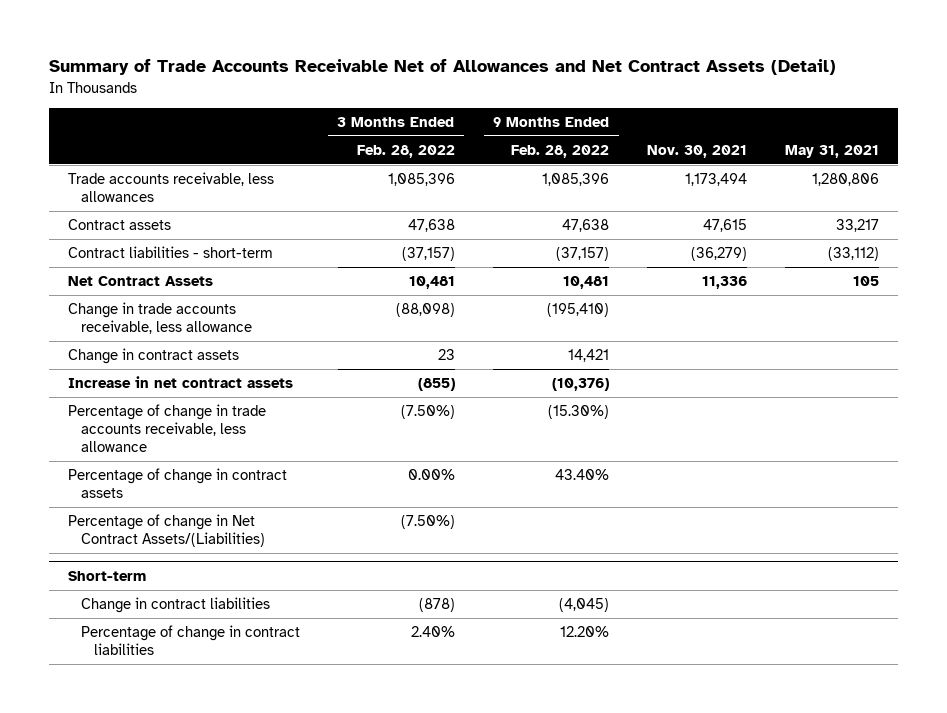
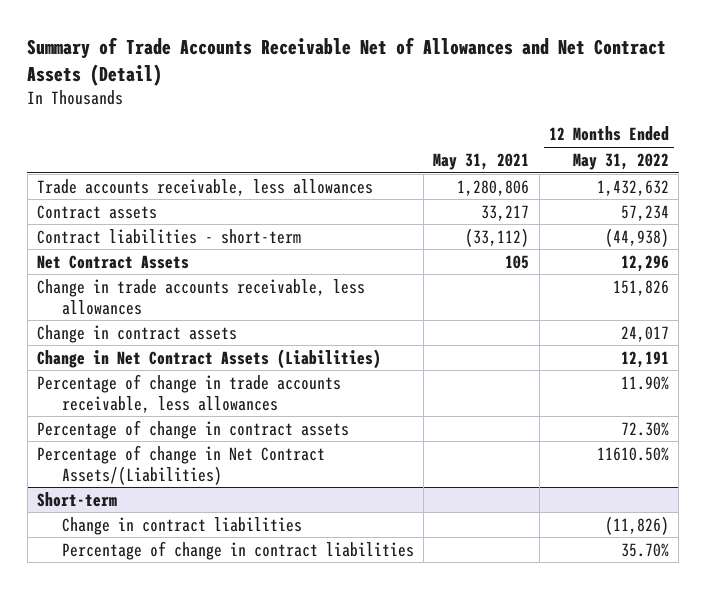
- | 3 Months Ended Feb. 28, 2022 | 9 Months Ended Feb. 28, 2022 | Nov. 30, 2021 | May 31, 2021
+ | May 31, 2021 | 12 Months Ended May 31, 2022
- Change in trade accounts receivable, less allowance | (88,098) | (195,410) | |
+ Change in trade accounts receivable, less allowances | | 151,826
- Increase in net contract assets | (855) | (10,376) | |
- Percentage of change in trade accounts receivable, less allowance | (7.50%) | (15.30%) | |
+ Change in Net Contract Assets (Liabilities) | | 12,191
+ Percentage of change in trade accounts receivable, less allowances | | 11.90%

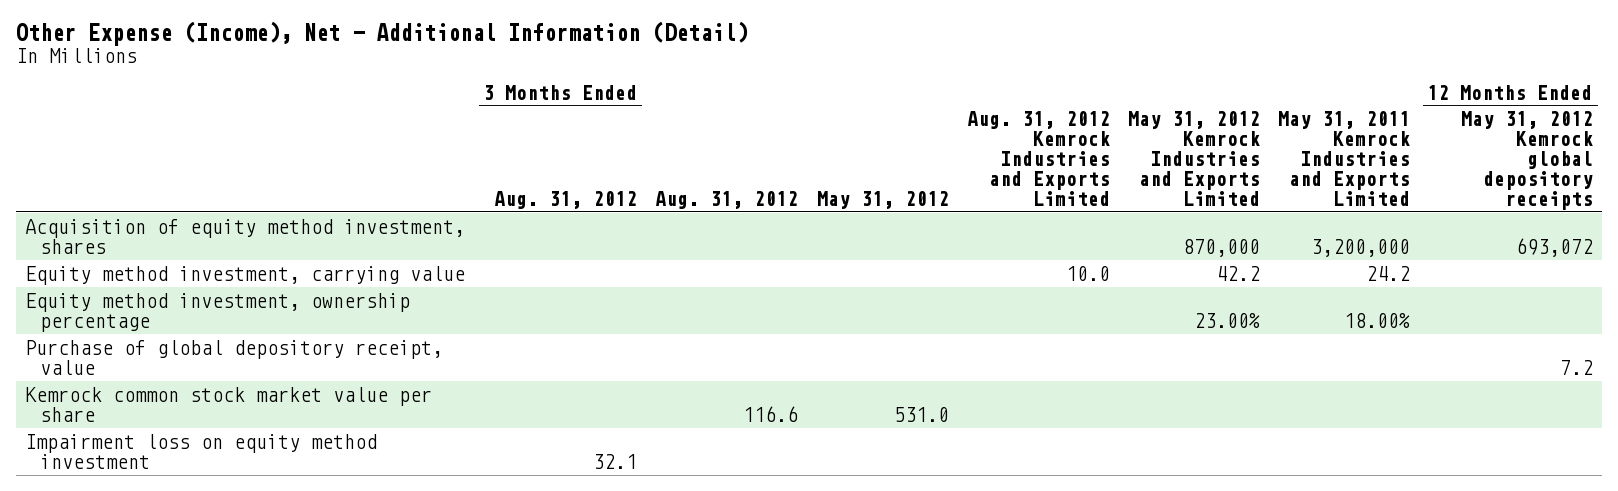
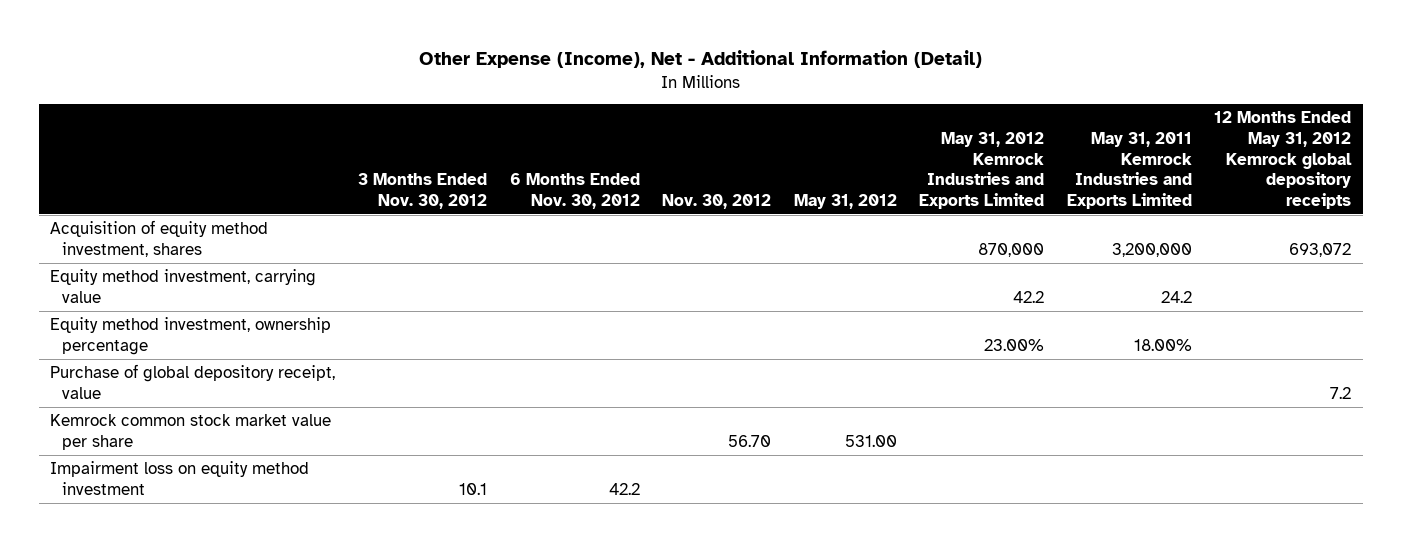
- | 3 Months Ended Aug. 31, 2012 | Aug. 31, 2012 | May 31, 2012 | Aug. 31, 2012 Kemrock Industries and Exports Limited | May 31, 2012 Kemrock Industries and Exports Limited | May 31, 2011 Kemrock Industries and Exports Limited | 12 Months Ended May 31, 2012 Kemrock global depository receipts
+ | 3 Months Ended Nov. 30, 2012 | 6 Months Ended Nov. 30, 2012 | Nov. 30, 2012 | May 31, 2012 | May 31, 2012 Kemrock Industries and Exports Limited | May 31, 2011 Kemrock Industries and Exports Limited | 12 Months Ended May 31, 2012 Kemrock global depository receipts
- Kemrock common stock market value per share | | 116.6 | 531.0 | | | |
+ Kemrock common stock market value per share | | | 56.70 | 531.00 | | |

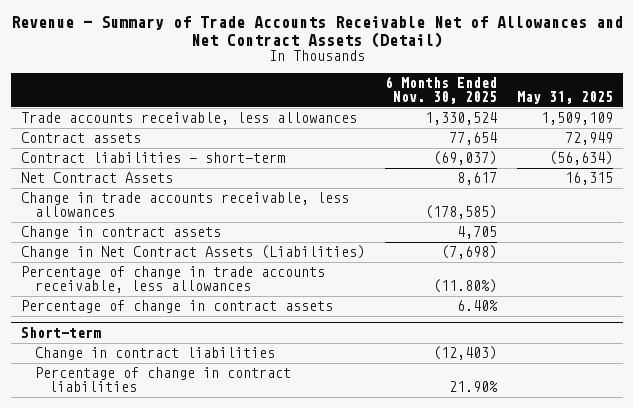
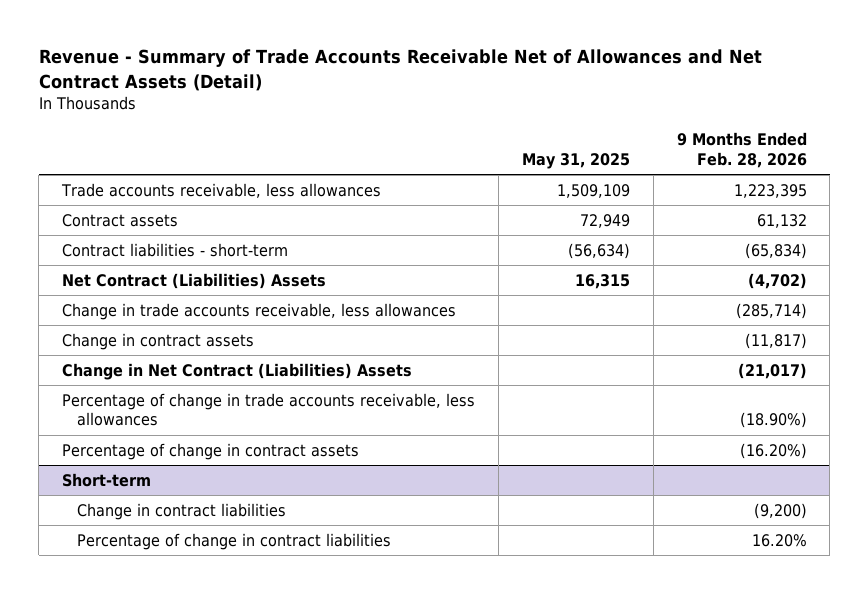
- | 6 Months Ended Nov. 30, 2025 | May 31, 2025
+ | May 31, 2025 | 9 Months Ended Feb. 28, 2026
- Net Contract Assets | 8,617 | 16,315
+ Net Contract (Liabilities) Assets | 16,315 | (4,702)
- Change in Net Contract Assets (Liabilities) | (7,698) |
+ Change in Net Contract (Liabilities) Assets | | (21,017)

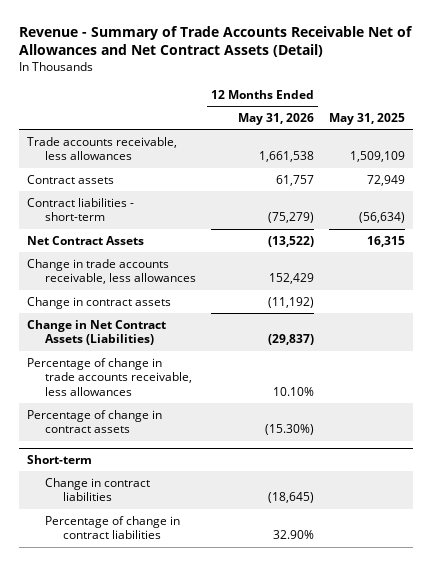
- | May 31, 2025 | 9 Months Ended Feb. 28, 2026
+ | 12 Months Ended May 31, 2026 | May 31, 2025
- Net Contract (Liabilities) Assets | 16,315 | (4,702)
+ Net Contract Assets | (13,522) | 16,315
- Change in Net Contract (Liabilities) Assets | | (21,017)
+ Change in Net Contract Assets (Liabilities) | (29,837) |

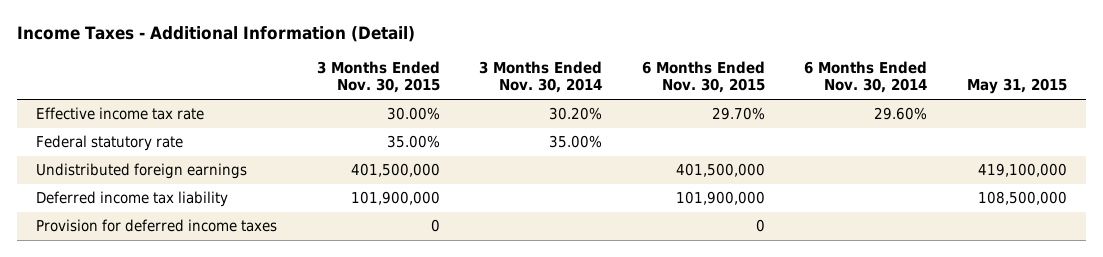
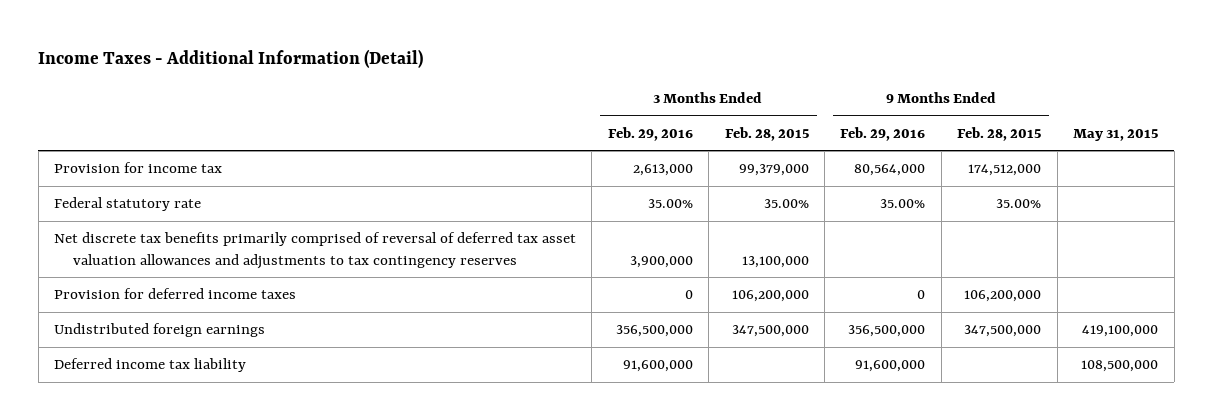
- | 3 Months Ended Nov. 30, 2015 | 3 Months Ended Nov. 30, 2014 | 6 Months Ended Nov. 30, 2015 | 6 Months Ended Nov. 30, 2014 | May 31, 2015
+ | 3 Months Ended Feb. 29, 2016 | 3 Months Ended Feb. 28, 2015 | 9 Months Ended Feb. 29, 2016 | 9 Months Ended Feb. 28, 2015 | May 31, 2015
- Effective income tax rate | 30.00% | 30.20% | 29.70% | 29.60% |
+ Provision for income tax | 2,613,000 | 99,379,000 | 80,564,000 | 174,512,000 |
+ Net discrete tax benefits primarily comprised of reversal of deferred tax asset valuation allowances and adjustments to tax contingency reserves | 3,900,000 | 13,100,000 | | |
moved up: Provision for deferred income taxes | 0 | 106,200,000 | 0 | 106,200,000 |

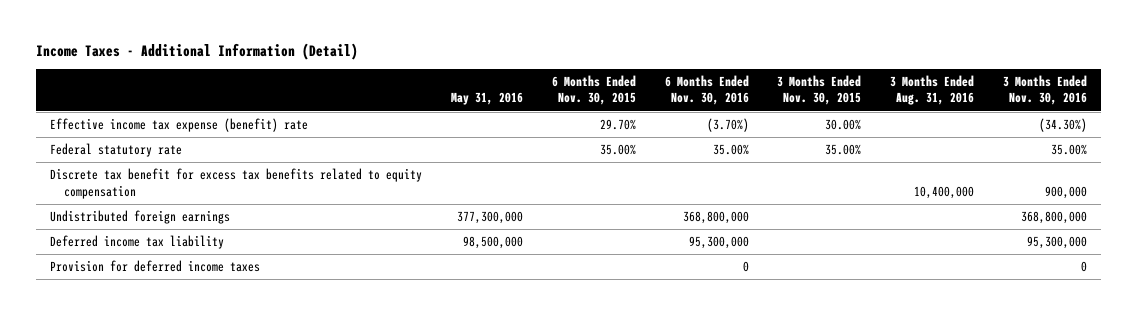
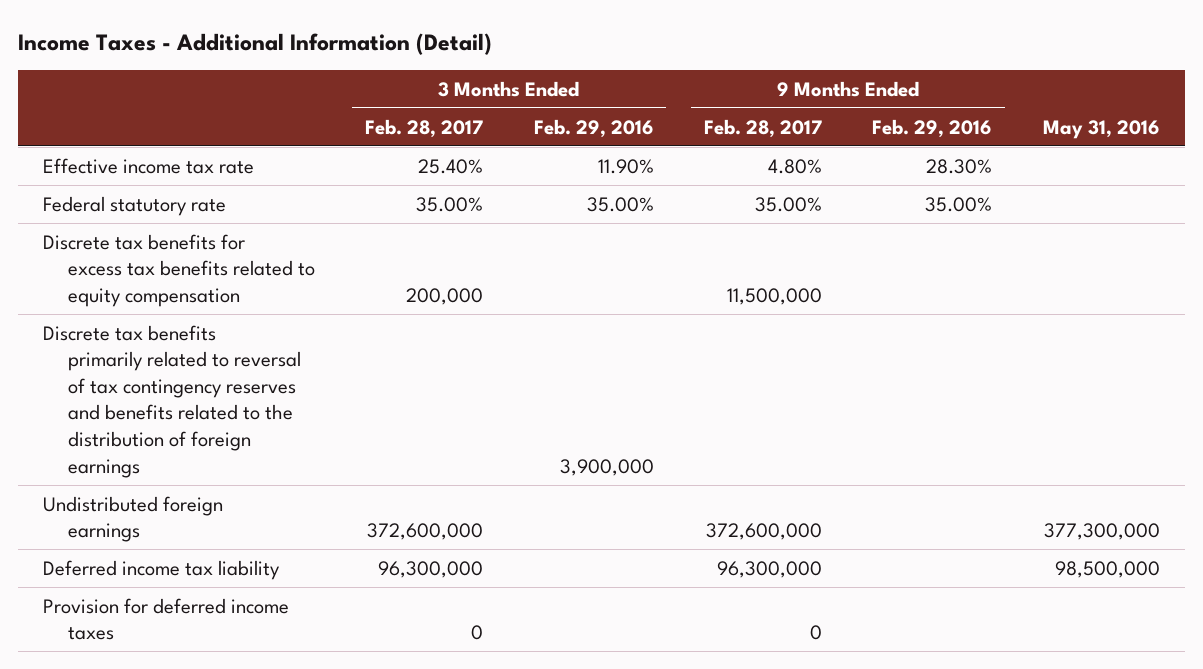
- | May 31, 2016 | 6 Months Ended Nov. 30, 2015 | 6 Months Ended Nov. 30, 2016 | 3 Months Ended Nov. 30, 2015 | 3 Months Ended Aug. 31, 2016 | 3 Months Ended Nov. 30, 2016
+ | 3 Months Ended Feb. 28, 2017 | 3 Months Ended Feb. 29, 2016 | 9 Months Ended Feb. 28, 2017 | 9 Months Ended Feb. 29, 2016 | May 31, 2016
- Effective income tax expense (benefit) rate | | 29.70% | (3.70%) | 30.00% | | (34.30%)
+ Effective income tax rate | 25.40% | 11.90% | 4.80% | 28.30% |
- Discrete tax benefit for excess tax benefits related to equity compensation | | | | | 10,400,000 | 900,000
+ Discrete tax benefits for excess tax benefits related to equity compensation | 200,000 | | 11,500,000 | |
+ Discrete tax benefits primarily related to reversal of tax contingency reserves and benefits related to the distribution of foreign earnings | | 3,900,000 | | |

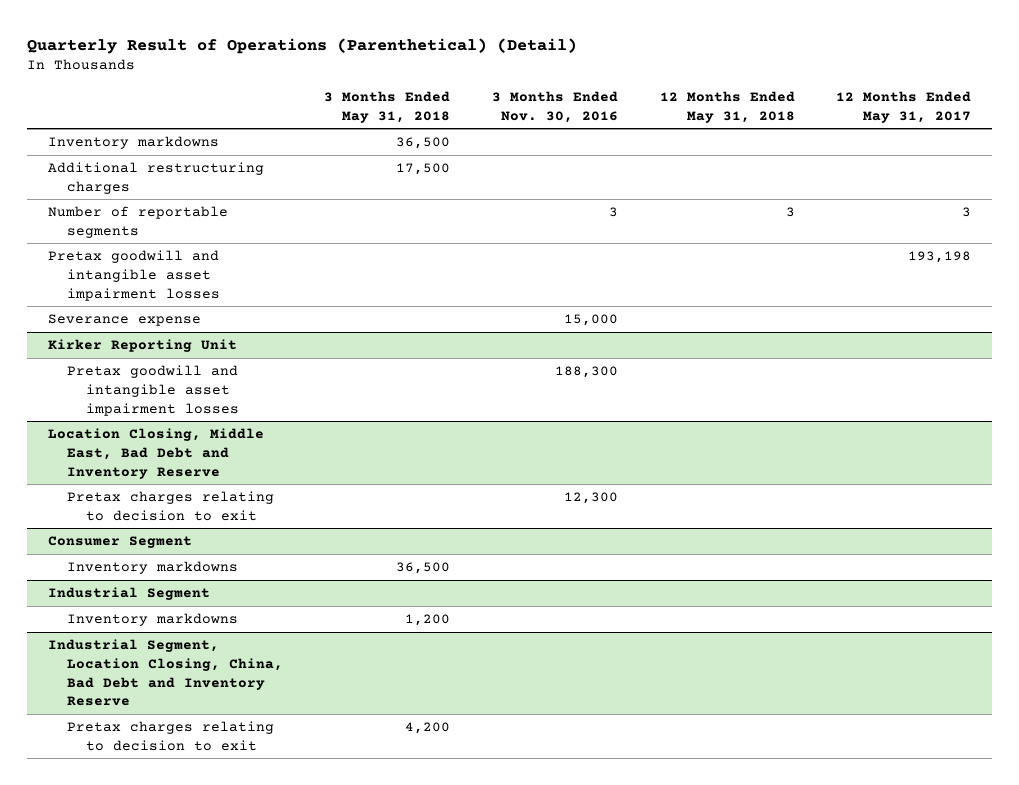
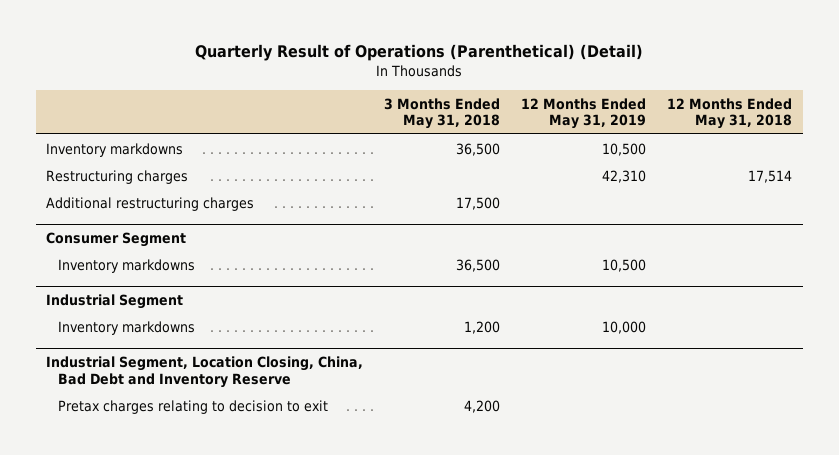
- | 3 Months Ended May 31, 2018 | 3 Months Ended Nov. 30, 2016 | 12 Months Ended May 31, 2018 | 12 Months Ended May 31, 2017
+ | 3 Months Ended May 31, 2018 | 12 Months Ended May 31, 2019 | 12 Months Ended May 31, 2018
+ Restructuring charges | | 42,310 | 17,514
- Number of reportable segments | | 3 | 3 | 3
- Pretax goodwill and intangible asset impairment losses | | | | 193,198
- Severance expense | | 15,000 | |
- Kirker Reporting Unit
- Pretax goodwill and intangible asset impairment losses | | 188,300 | |
- Location Closing, Middle East, Bad Debt and Inventory Reserve
- Pretax charges relating to decision to exit | | 12,300 | |

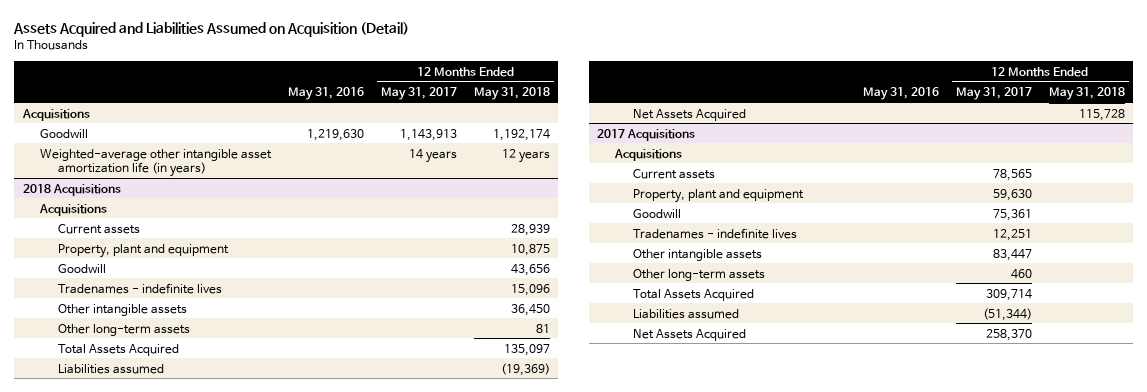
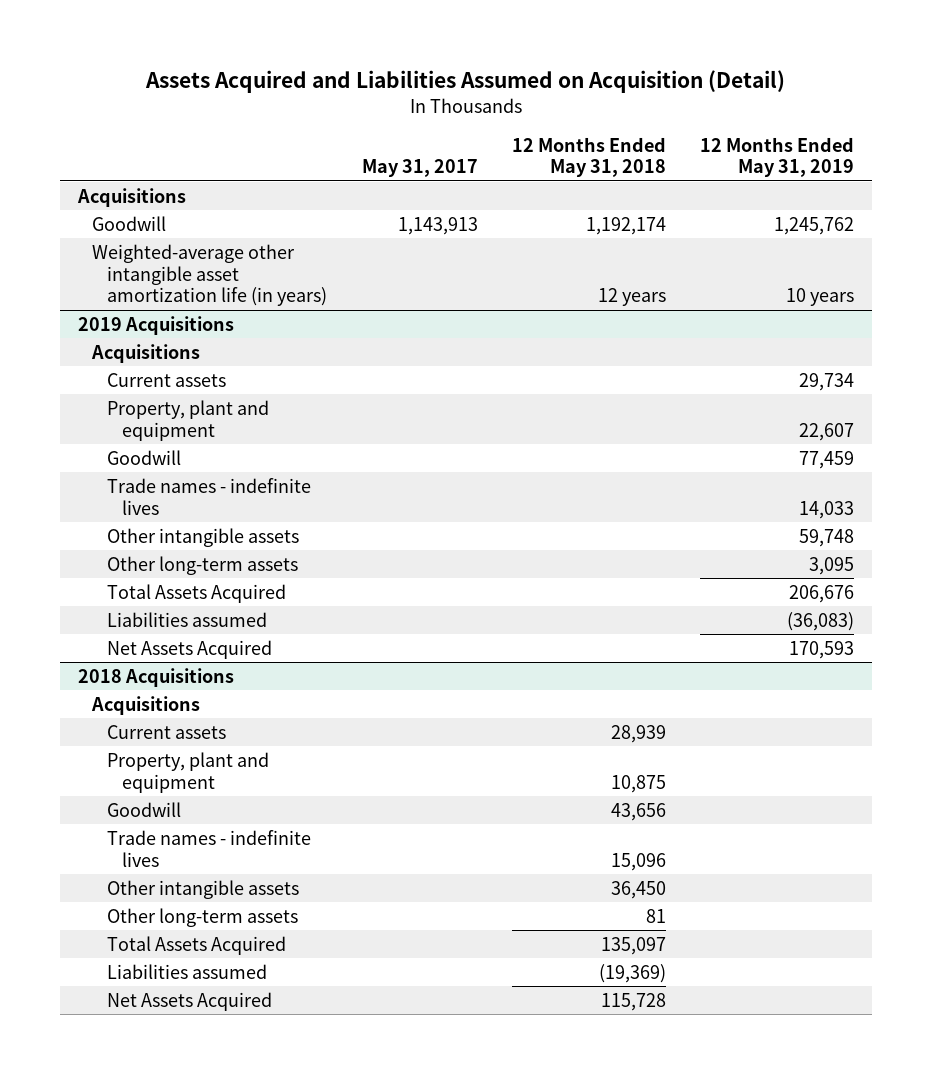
- | May 31, 2016 | 12 Months Ended May 31, 2017 | 12 Months Ended May 31, 2018
+ | May 31, 2017 | 12 Months Ended May 31, 2018 | 12 Months Ended May 31, 2019
+ 2019 Acquisitions
+ Acquisitions
+ Current assets | | | 29,734
+ Property, plant and equipment | | | 22,607
+ Goodwill | | | 77,459
+ Trade names - indefinite lives | | | 14,033
+ Other intangible assets | | | 59,748
+ Other long-term assets | | | 3,095
+ Total Assets Acquired | | | 206,676
+ Liabilities assumed | | | (36,083)
+ Net Assets Acquired | | | 170,593
@ 2018 Acquisitions
- Tradenames - indefinite lives | | | 15,096
+ Trade names - indefinite lives | | 15,096 |
- 2017 Acquisitions
- Acquisitions
- Current assets | | 78,565 |
- Property, plant and equipment | | 59,630 |
- Goodwill | | 75,361 |
- Tradenames - indefinite lives | | 12,251 |
- Other intangible assets | | 83,447 |
- Other long-term assets | | 460 |
- Total Assets Acquired | | 309,714 |
- Liabilities assumed | | (51,344) |
- Net Assets Acquired | | 258,370 |

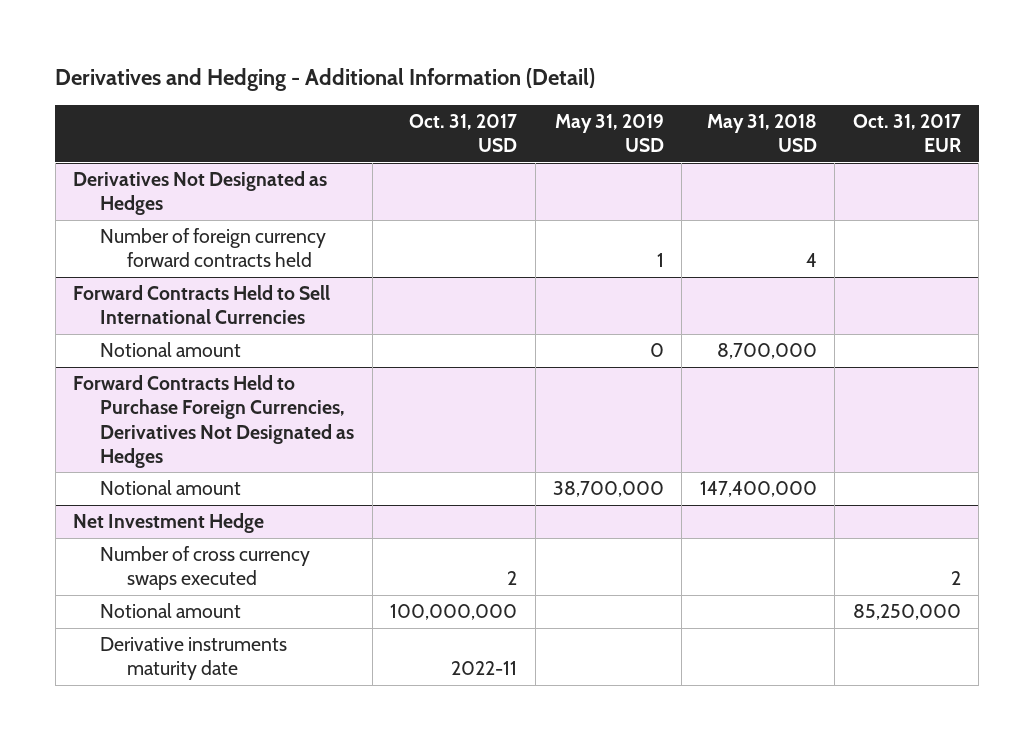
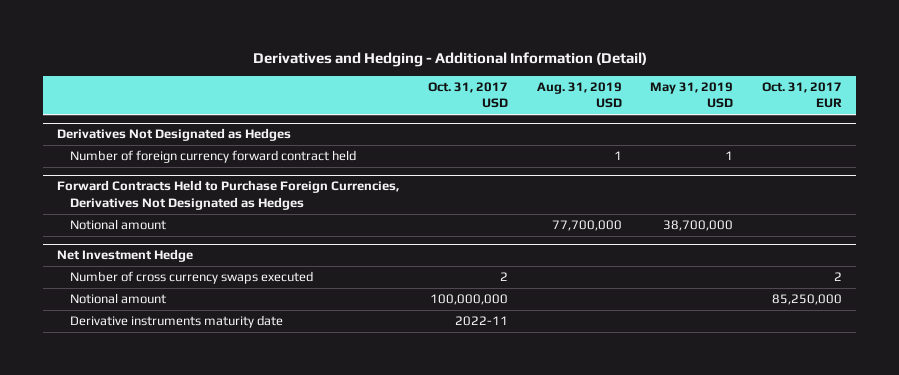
- | Oct. 31, 2017 USD | May 31, 2019 USD | May 31, 2018 USD | Oct. 31, 2017 EUR
+ | Oct. 31, 2017 USD | Aug. 31, 2019 USD | May 31, 2019 USD | Oct. 31, 2017 EUR
@ Derivatives Not Designated as Hedges
- Number of foreign currency forward contracts held | | 1 | 4 |
- Forward Contracts Held to Sell International Currencies
- Notional amount | | 0 | 8,700,000 |
@ Derivatives Not Designated as Hedges
+ Number of foreign currency forward contract held | | 1 | 1 |

